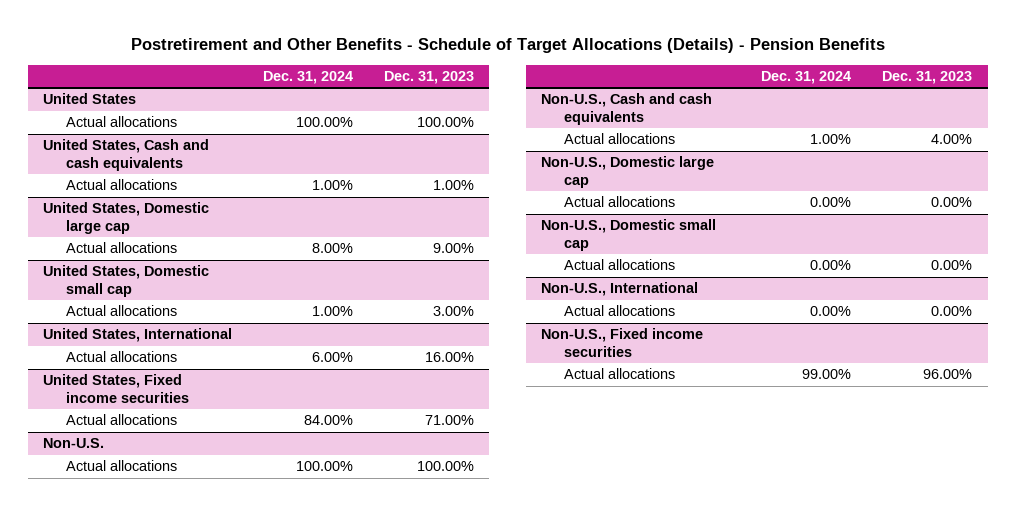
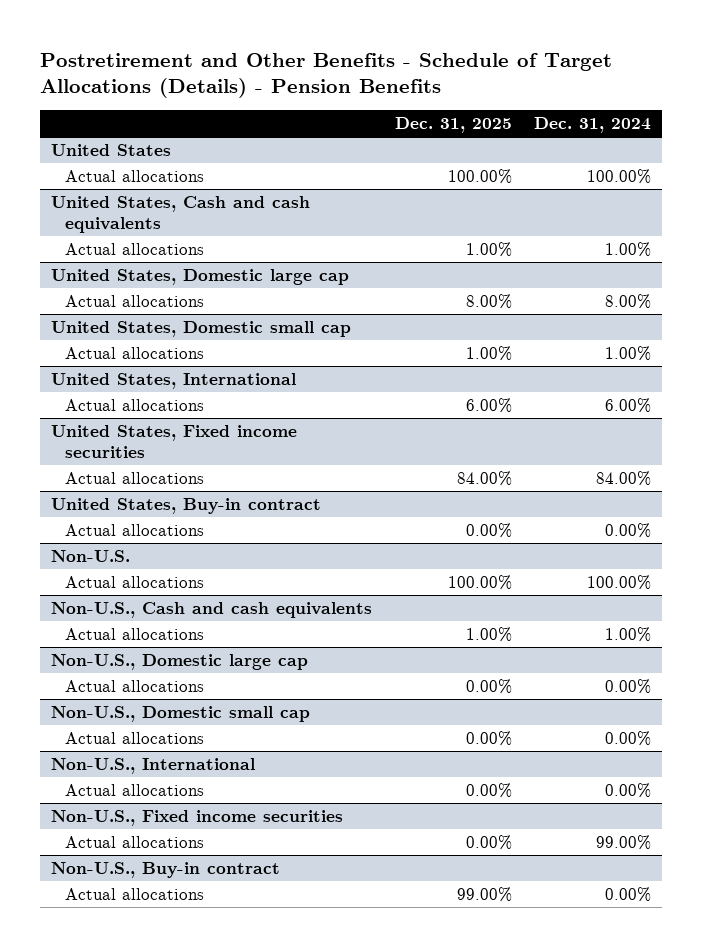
- | Dec. 31, 2024 | Dec. 31, 2023
+ | Dec. 31, 2025 | Dec. 31, 2024
+ United States, Buy-in contract
+ Actual allocations | 0.00% | 0.00%
+ Non-U.S., Buy-in contract
+ Actual allocations | 99.00% | 0.00%

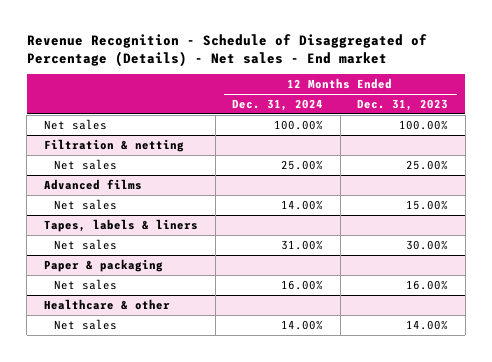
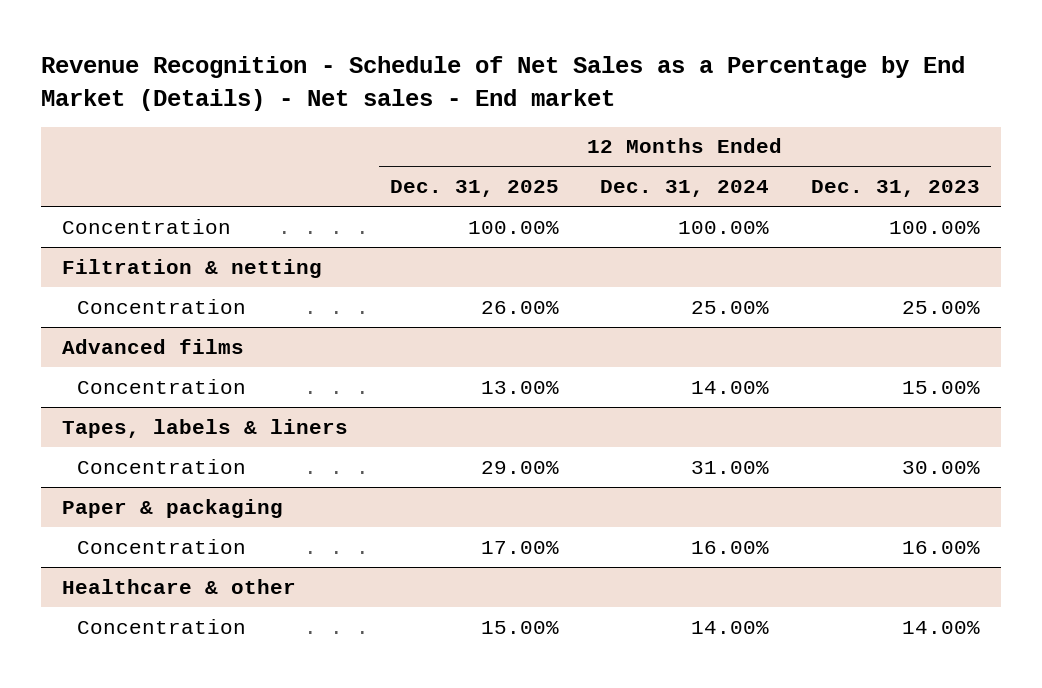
- Revenue Recognition - Schedule of Disaggregated of Percentage (Details) - Net sales - End market
+ Revenue Recognition - Schedule of Net Sales as a Percentage by End Market (Details) - Net sales - End market
- | 12 Months Ended Dec. 31, 2024 | 12 Months Ended Dec. 31, 2023
+ | 12 Months Ended Dec. 31, 2025 | 12 Months Ended Dec. 31, 2024 | 12 Months Ended Dec. 31, 2023
- Net sales | 100.00% | 100.00%
+ Concentration | 100.00% | 100.00% | 100.00%
@ Filtration & netting
- Net sales | 25.00% | 25.00%
+ Concentration | 26.00% | 25.00% | 25.00%
@ Advanced films
- Net sales | 14.00% | 15.00%
+ Concentration | 13.00% | 14.00% | 15.00%
@ Tapes, labels & liners
- Net sales | 31.00% | 30.00%
+ Concentration | 29.00% | 31.00% | 30.00%
@ Paper & packaging
- Net sales | 16.00% | 16.00%
+ Concentration | 17.00% | 16.00% | 16.00%
@ Healthcare & other
- Net sales | 14.00% | 14.00%
+ Concentration | 15.00% | 14.00% | 14.00%

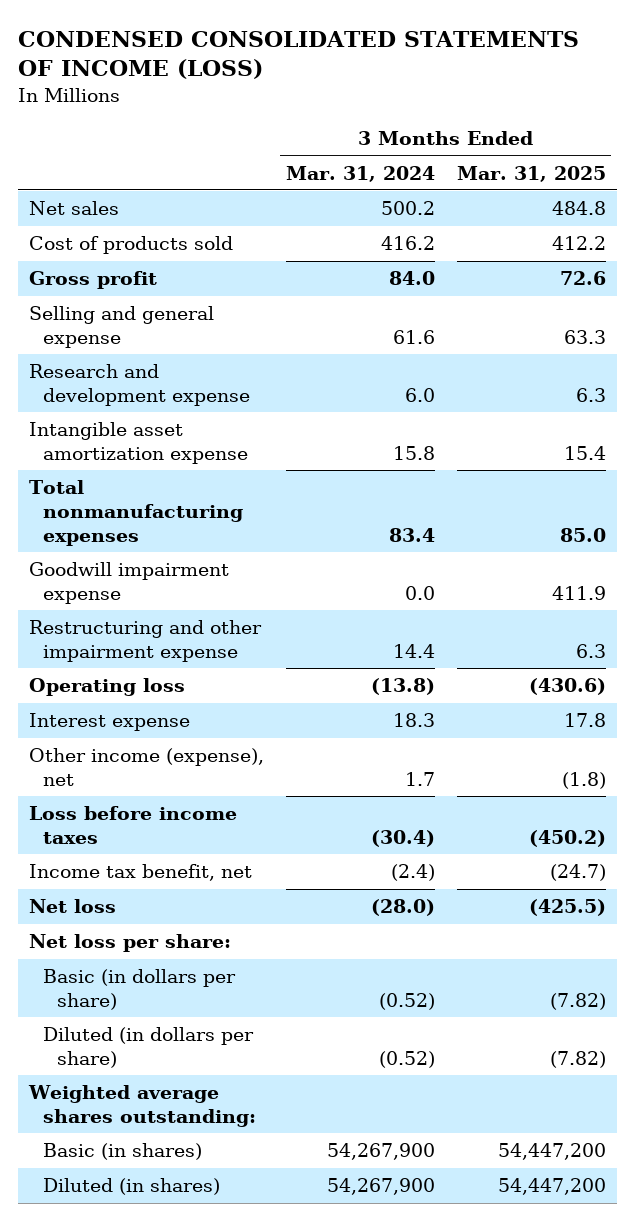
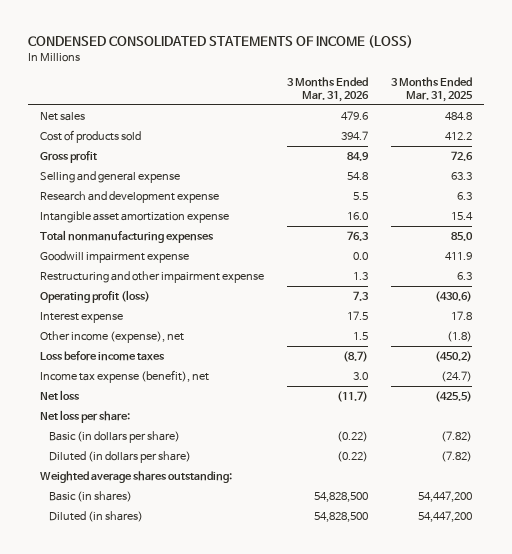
- | 3 Months Ended Mar. 31, 2024 | 3 Months Ended Mar. 31, 2025
+ | 3 Months Ended Mar. 31, 2026 | 3 Months Ended Mar. 31, 2025
- Operating loss | (13.8) | (430.6)
+ Operating profit (loss) | 7.3 | (430.6)
- Income tax benefit, net | (2.4) | (24.7)
+ Income tax expense (benefit), net | 3.0 | (24.7)

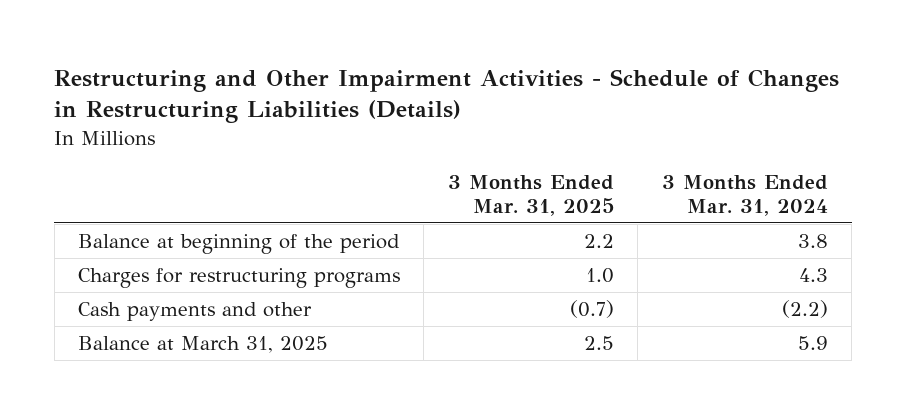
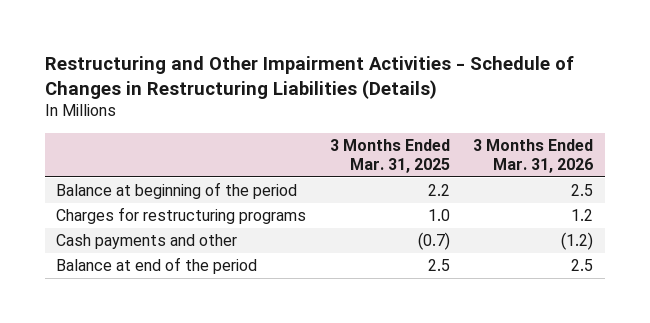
- | 3 Months Ended Mar. 31, 2025 | 3 Months Ended Mar. 31, 2024
+ | 3 Months Ended Mar. 31, 2025 | 3 Months Ended Mar. 31, 2026
- Balance at March 31, 2025 | 2.5 | 5.9
+ Balance at end of the period | 2.5 | 2.5

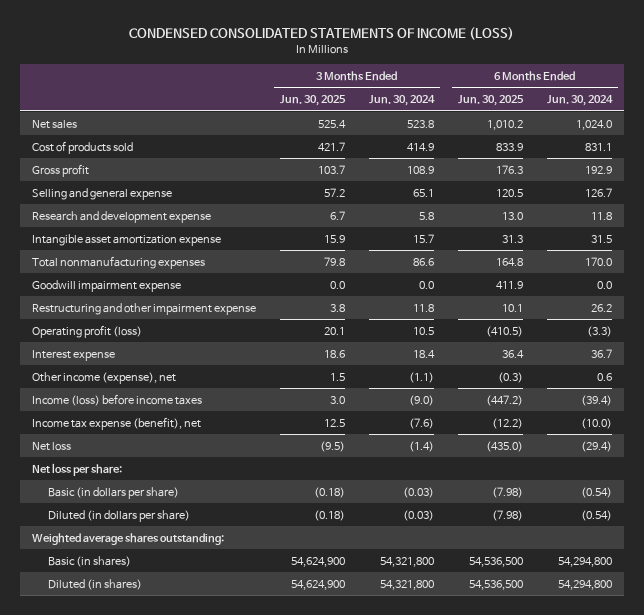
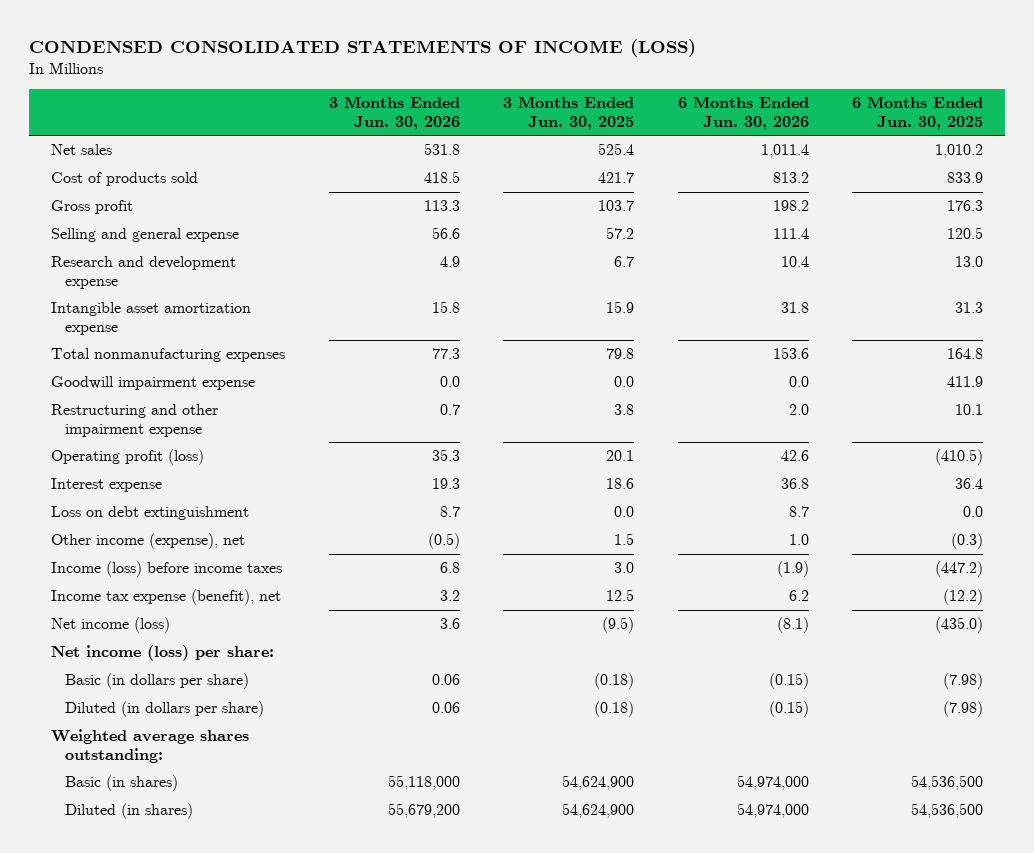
- | 3 Months Ended Jun. 30, 2025 | 3 Months Ended Jun. 30, 2024 | 6 Months Ended Jun. 30, 2025 | 6 Months Ended Jun. 30, 2024
+ | 3 Months Ended Jun. 30, 2026 | 3 Months Ended Jun. 30, 2025 | 6 Months Ended Jun. 30, 2026 | 6 Months Ended Jun. 30, 2025
+ Loss on debt extinguishment | 8.7 | 0.0 | 8.7 | 0.0
- Net loss | (9.5) | (1.4) | (435.0) | (29.4)
- Net loss per share:
+ Net income (loss) | 3.6 | (9.5) | (8.1) | (435.0)
+ Net income (loss) per share:

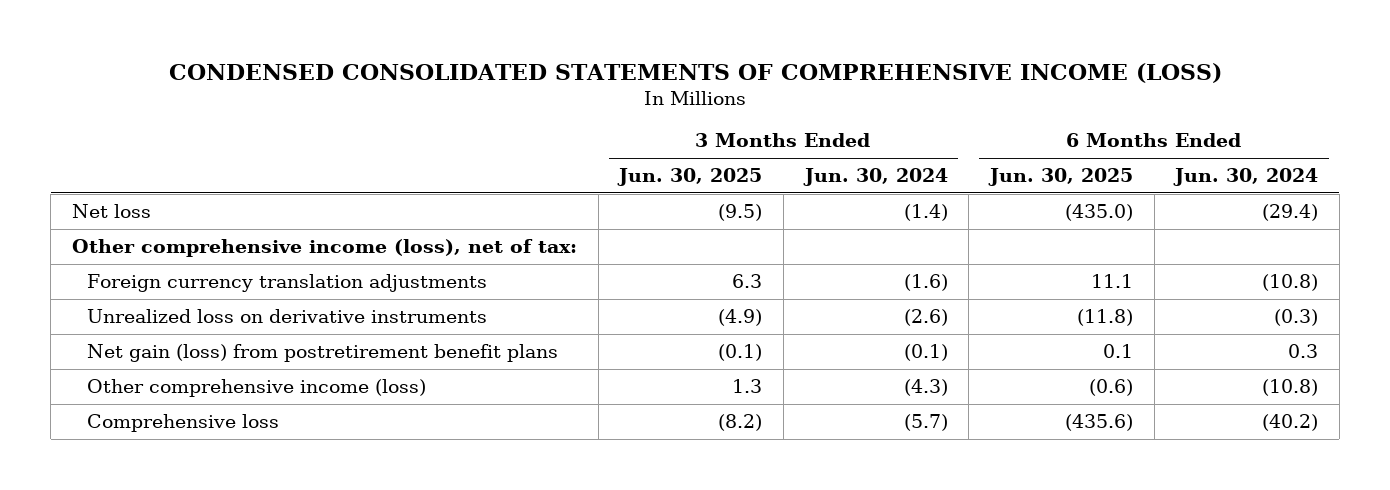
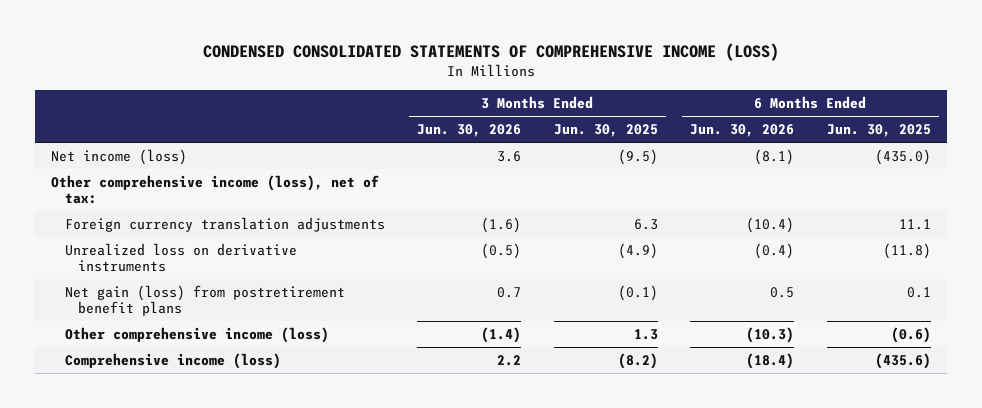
- | 3 Months Ended Jun. 30, 2025 | 3 Months Ended Jun. 30, 2024 | 6 Months Ended Jun. 30, 2025 | 6 Months Ended Jun. 30, 2024
+ | 3 Months Ended Jun. 30, 2026 | 3 Months Ended Jun. 30, 2025 | 6 Months Ended Jun. 30, 2026 | 6 Months Ended Jun. 30, 2025
- Net loss | (9.5) | (1.4) | (435.0) | (29.4)
+ Net income (loss) | 3.6 | (9.5) | (8.1) | (435.0)
- Comprehensive loss | (8.2) | (5.7) | (435.6) | (40.2)
+ Comprehensive income (loss) | 2.2 | (8.2) | (18.4) | (435.6)

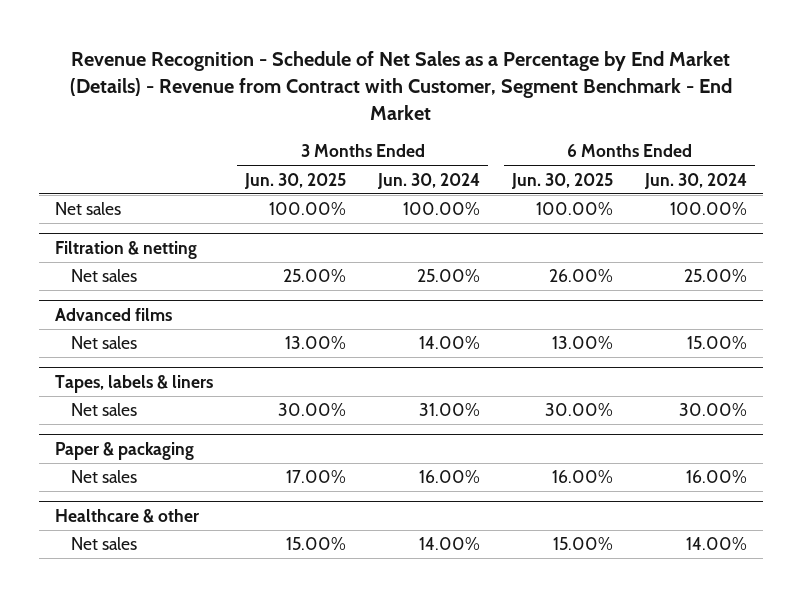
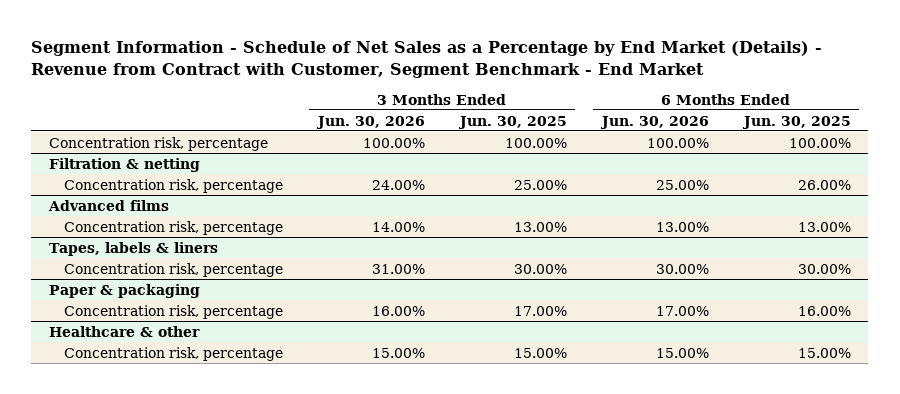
- Revenue Recognition - Schedule of Net Sales as a Percentage by End Market (Details) - Revenue from Contract with Customer, Segment Benchmark - End Market
+ Segment Information - Schedule of Net Sales as a Percentage by End Market (Details) - Revenue from Contract with Customer, Segment Benchmark - End Market
- | 3 Months Ended Jun. 30, 2025 | 3 Months Ended Jun. 30, 2024 | 6 Months Ended Jun. 30, 2025 | 6 Months Ended Jun. 30, 2024
+ | 3 Months Ended Jun. 30, 2026 | 3 Months Ended Jun. 30, 2025 | 6 Months Ended Jun. 30, 2026 | 6 Months Ended Jun. 30, 2025
- Net sales | 100.00% | 100.00% | 100.00% | 100.00%
+ Concentration risk, percentage | 100.00% | 100.00% | 100.00% | 100.00%
@ Filtration & netting
- Net sales | 25.00% | 25.00% | 26.00% | 25.00%
+ Concentration risk, percentage | 24.00% | 25.00% | 25.00% | 26.00%
@ Advanced films
- Net sales | 13.00% | 14.00% | 13.00% | 15.00%
+ Concentration risk, percentage | 14.00% | 13.00% | 13.00% | 13.00%
@ Tapes, labels & liners
- Net sales | 30.00% | 31.00% | 30.00% | 30.00%
+ Concentration risk, percentage | 31.00% | 30.00% | 30.00% | 30.00%
@ Paper & packaging
- Net sales | 17.00% | 16.00% | 16.00% | 16.00%
+ Concentration risk, percentage | 16.00% | 17.00% | 17.00% | 16.00%
@ Healthcare & other
- Net sales | 15.00% | 14.00% | 15.00% | 14.00%
+ Concentration risk, percentage | 15.00% | 15.00% | 15.00% | 15.00%

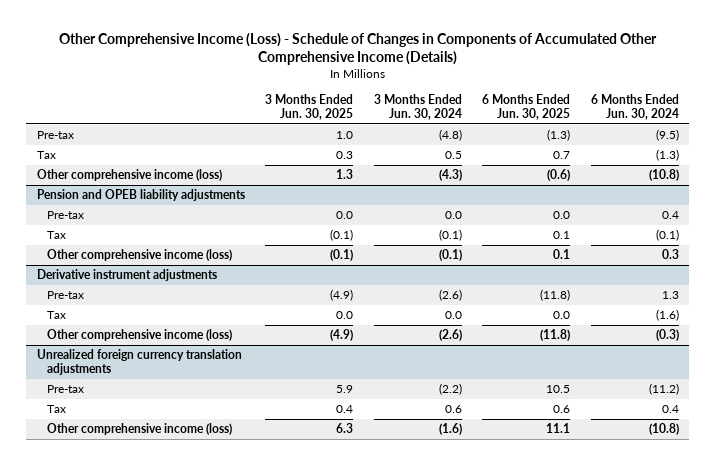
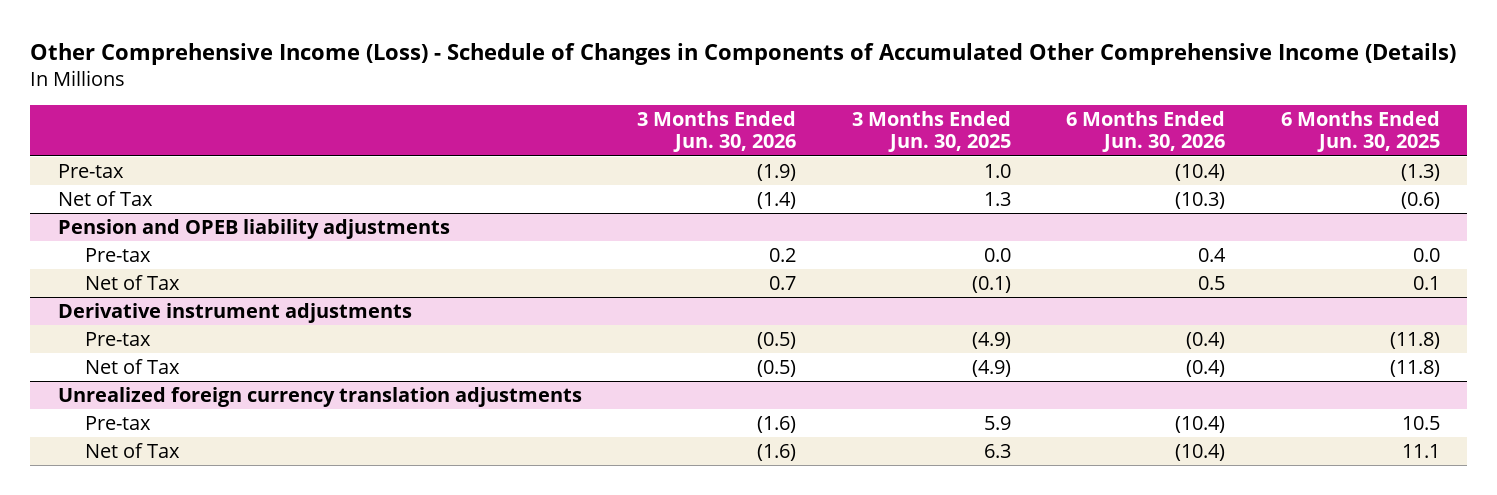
- | 3 Months Ended Jun. 30, 2025 | 3 Months Ended Jun. 30, 2024 | 6 Months Ended Jun. 30, 2025 | 6 Months Ended Jun. 30, 2024
+ | 3 Months Ended Jun. 30, 2026 | 3 Months Ended Jun. 30, 2025 | 6 Months Ended Jun. 30, 2026 | 6 Months Ended Jun. 30, 2025
- Tax | 0.3 | 0.5 | 0.7 | (1.3)
- Other comprehensive income (loss) | 1.3 | (4.3) | (0.6) | (10.8)
+ Net of Tax | (1.4) | 1.3 | (10.3) | (0.6)
@ Pension and OPEB liability adjustments
- Tax | (0.1) | (0.1) | 0.1 | (0.1)
- Other comprehensive income (loss) | (0.1) | (0.1) | 0.1 | 0.3
+ Net of Tax | 0.7 | (0.1) | 0.5 | 0.1
@ Derivative instrument adjustments
- Tax | 0.0 | 0.0 | 0.0 | (1.6)
- Other comprehensive income (loss) | (4.9) | (2.6) | (11.8) | (0.3)
+ Net of Tax | (0.5) | (4.9) | (0.4) | (11.8)
@ Unrealized foreign currency translation adjustments
- Tax | 0.4 | 0.6 | 0.6 | 0.4
- Other comprehensive income (loss) | 6.3 | (1.6) | 11.1 | (10.8)
+ Net of Tax | (1.6) | 6.3 | (10.4) | 11.1

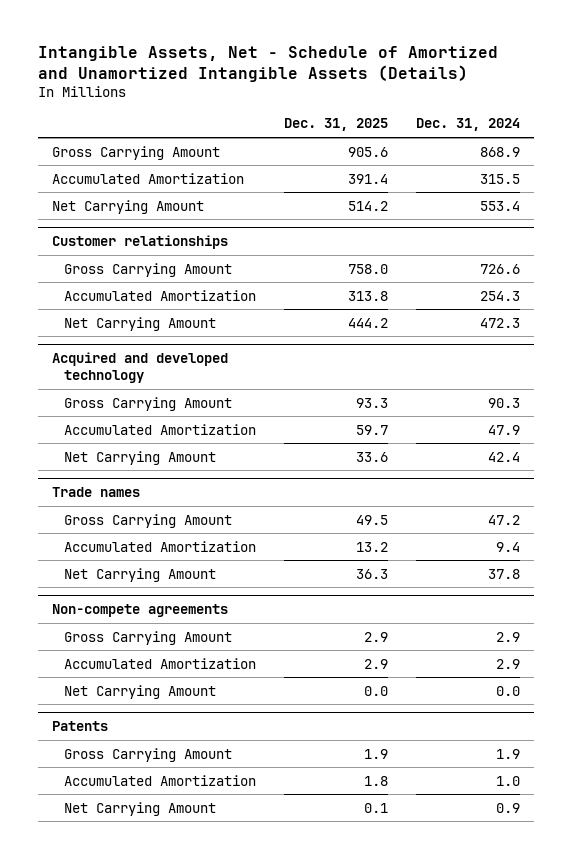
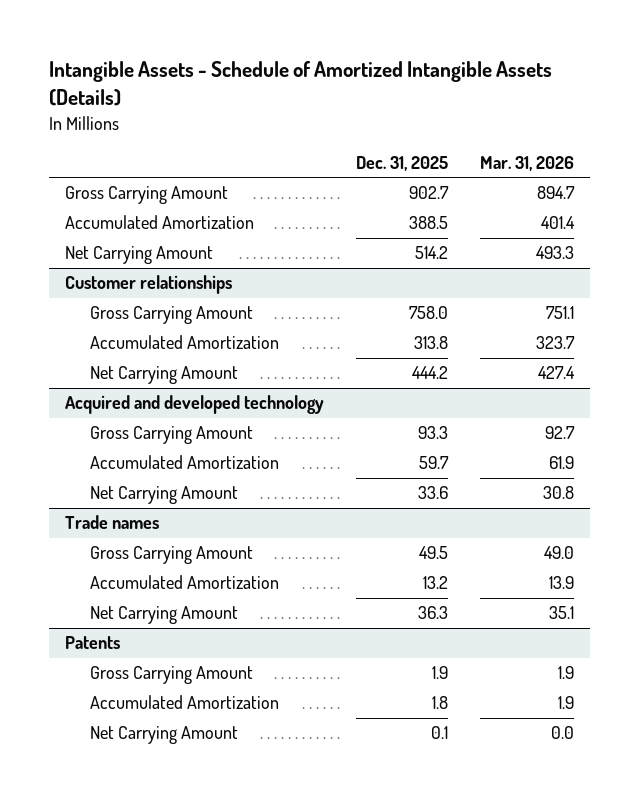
- Intangible Assets, Net - Schedule of Amortized and Unamortized Intangible Assets (Details)
+ Intangible Assets - Schedule of Amortized Intangible Assets (Details)
- | Dec. 31, 2025 | Dec. 31, 2024
+ | Dec. 31, 2025 | Mar. 31, 2026
- Gross Carrying Amount | 905.6 | 868.9
- Accumulated Amortization | 391.4 | 315.5
+ Gross Carrying Amount | 902.7 | 894.7
+ Accumulated Amortization | 388.5 | 401.4
- Non-compete agreements
- Gross Carrying Amount | 2.9 | 2.9
- Accumulated Amortization | 2.9 | 2.9
- Net Carrying Amount | 0.0 | 0.0

